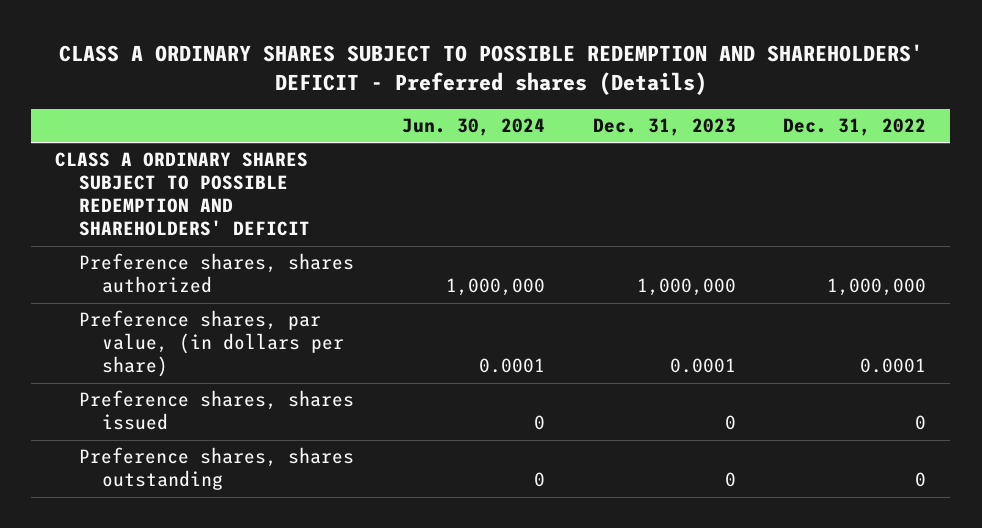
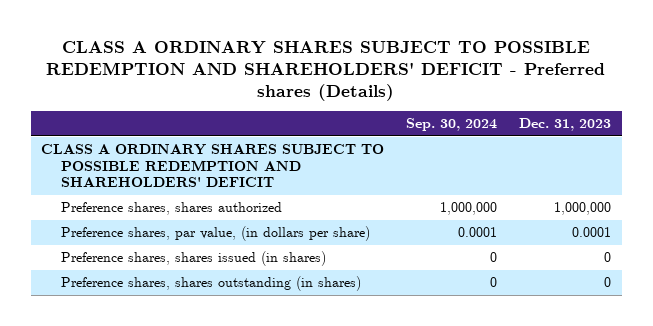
- | Jun. 30, 2024 | Dec. 31, 2023 | Dec. 31, 2022
+ | Sep. 30, 2024 | Dec. 31, 2023
- Preference shares, shares issued | 0 | 0 | 0
- Preference shares, shares outstanding | 0 | 0 | 0
+ Preference shares, shares issued (in shares) | 0 | 0
+ Preference shares, shares outstanding (in shares) | 0 | 0

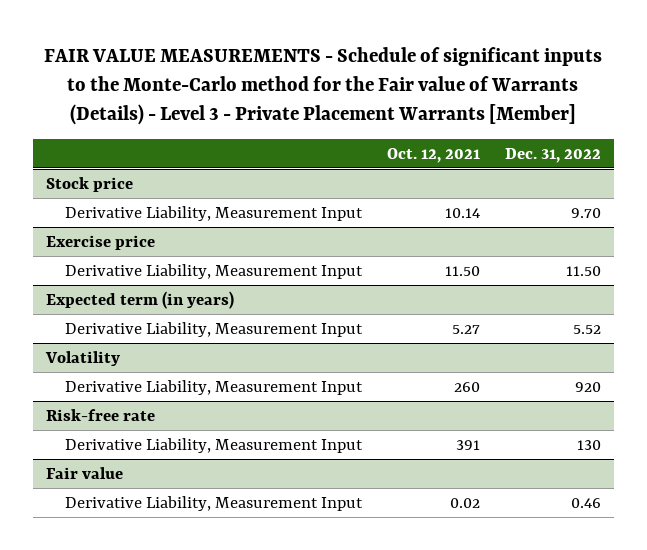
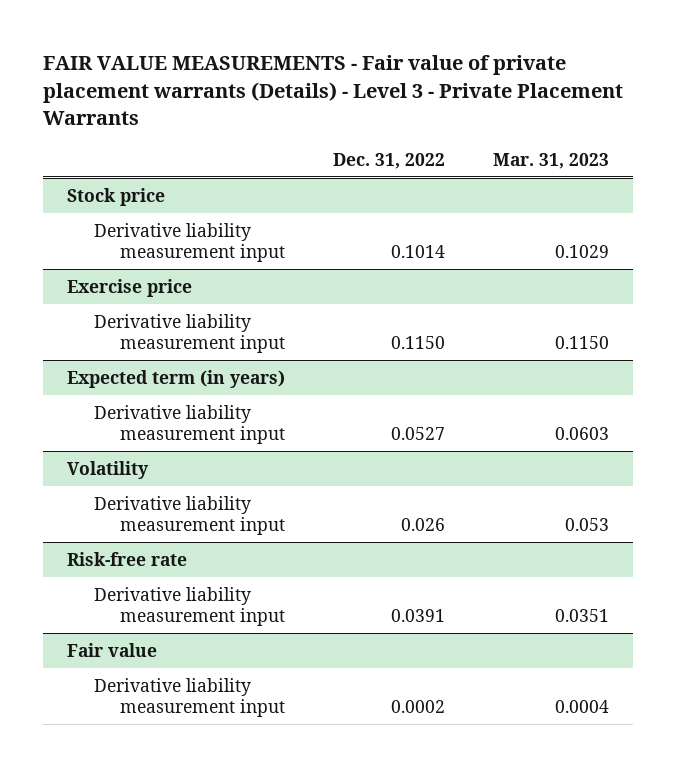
- FAIR VALUE MEASUREMENTS - Schedule of significant inputs to the Monte-Carlo method for the Fair value of Warrants (Details) - Level 3 - Private Placement Warrants [Member]
+ FAIR VALUE MEASUREMENTS - Fair value of private placement warrants (Details) - Level 3 - Private Placement Warrants
- | Oct. 12, 2021 | Dec. 31, 2022
+ | Dec. 31, 2022 | Mar. 31, 2023
@ Stock price
- Derivative Liability, Measurement Input | 10.14 | 9.70
+ Derivative liability measurement input | 0.1014 | 0.1029
@ Exercise price
- Derivative Liability, Measurement Input | 11.50 | 11.50
+ Derivative liability measurement input | 0.1150 | 0.1150
@ Expected term (in years)
- Derivative Liability, Measurement Input | 5.27 | 5.52
+ Derivative liability measurement input | 0.0527 | 0.0603
@ Volatility
- Derivative Liability, Measurement Input | 260 | 920
+ Derivative liability measurement input | 0.026 | 0.053
@ Risk-free rate
- Derivative Liability, Measurement Input | 391 | 130
+ Derivative liability measurement input | 0.0391 | 0.0351
@ Fair value
- Derivative Liability, Measurement Input | 0.02 | 0.46
+ Derivative liability measurement input | 0.0002 | 0.0004

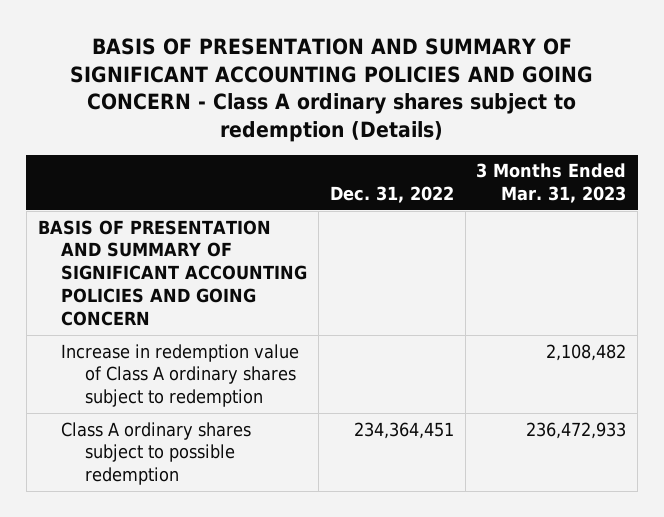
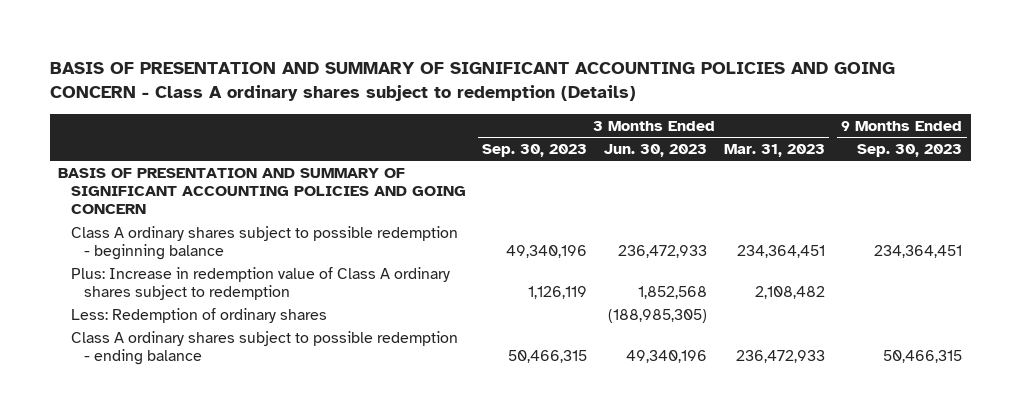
- | Dec. 31, 2022 | 3 Months Ended Mar. 31, 2023
+ | 3 Months Ended Sep. 30, 2023 | 3 Months Ended Jun. 30, 2023 | 3 Months Ended Mar. 31, 2023 | 9 Months Ended Sep. 30, 2023
- Increase in redemption value of Class A ordinary shares subject to redemption | | 2,108,482
- Class A ordinary shares subject to possible redemption | 234,364,451 | 236,472,933
+ Class A ordinary shares subject to possible redemption - beginning balance | 49,340,196 | 236,472,933 | 234,364,451 | 234,364,451
+ Plus: Increase in redemption value of Class A ordinary shares subject to redemption | 1,126,119 | 1,852,568 | 2,108,482 |
+ Less: Redemption of ordinary shares | | (188,985,305) | |
+ Class A ordinary shares subject to possible redemption - ending balance | 50,466,315 | 49,340,196 | 236,472,933 | 50,466,315

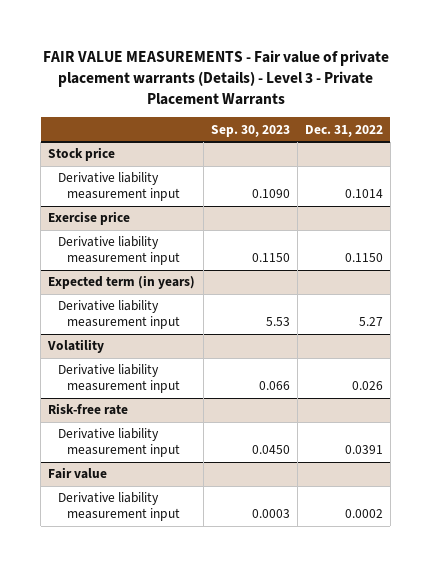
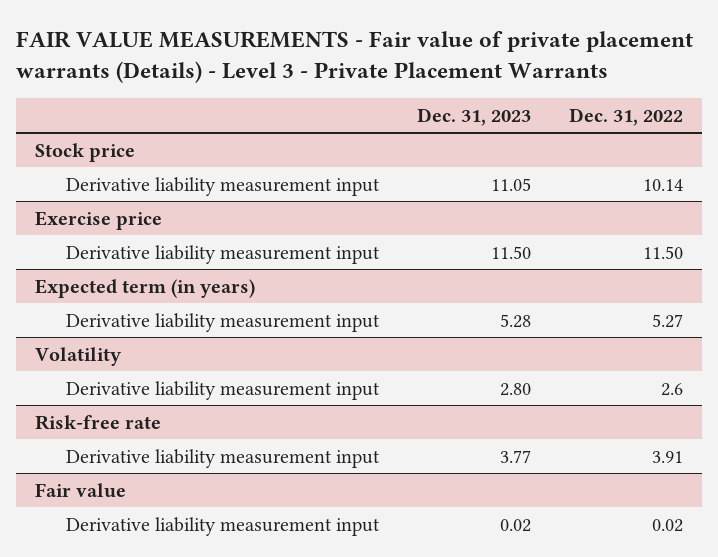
- | Sep. 30, 2023 | Dec. 31, 2022
+ | Dec. 31, 2023 | Dec. 31, 2022
@ Stock price
- Derivative liability measurement input | 0.1090 | 0.1014
+ Derivative liability measurement input | 11.05 | 10.14
@ Exercise price
- Derivative liability measurement input | 0.1150 | 0.1150
+ Derivative liability measurement input | 11.50 | 11.50
@ Volatility
- Derivative liability measurement input | 0.066 | 0.026
+ Derivative liability measurement input | 2.80 | 2.6
@ Risk-free rate
- Derivative liability measurement input | 0.0450 | 0.0391
+ Derivative liability measurement input | 3.77 | 3.91
@ Fair value
- Derivative liability measurement input | 0.0003 | 0.0002
+ Derivative liability measurement input | 0.02 | 0.02

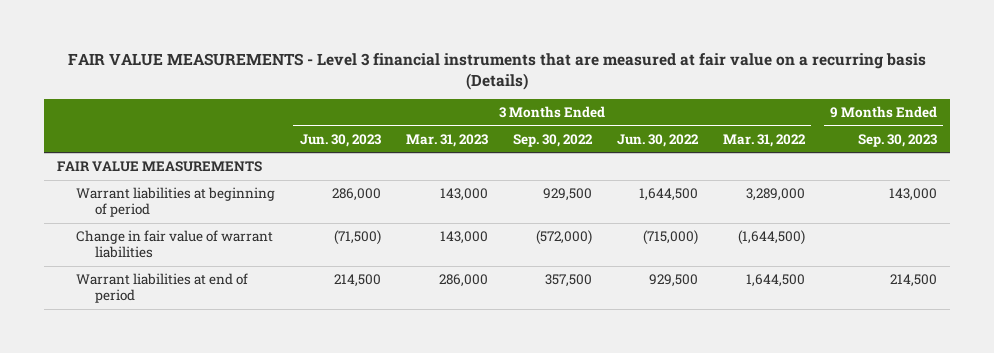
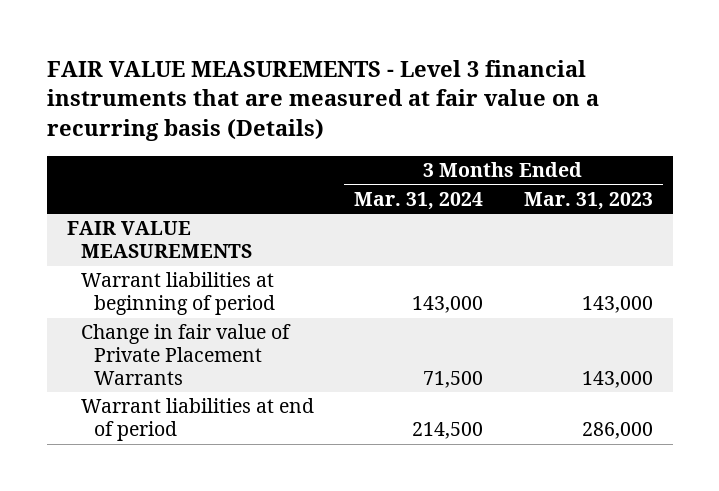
- | 3 Months Ended Jun. 30, 2023 | 3 Months Ended Mar. 31, 2023 | 3 Months Ended Sep. 30, 2022 | 3 Months Ended Jun. 30, 2022 | 3 Months Ended Mar. 31, 2022 | 9 Months Ended Sep. 30, 2023
+ | 3 Months Ended Mar. 31, 2024 | 3 Months Ended Mar. 31, 2023
- Change in fair value of warrant liabilities | (71,500) | 143,000 | (572,000) | (715,000) | (1,644,500) |
+ Change in fair value of Private Placement Warrants | 71,500 | 143,000

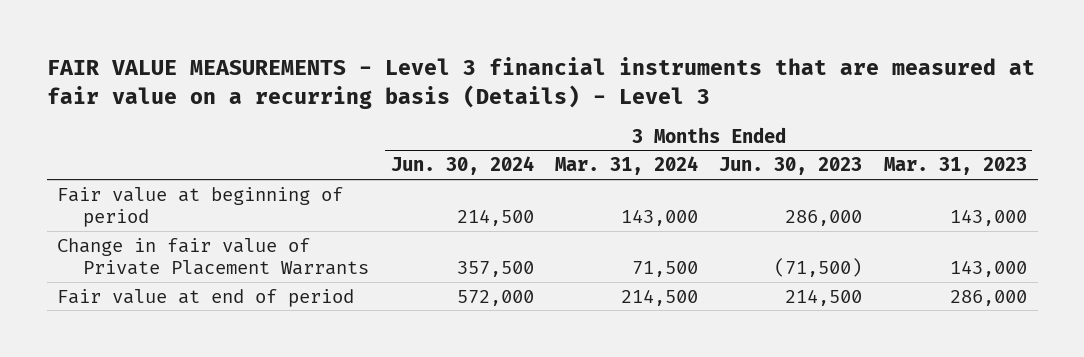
- FAIR VALUE MEASUREMENTS - Level 3 financial instruments that are measured at fair value on a recurring basis (Details)
+ FAIR VALUE MEASUREMENTS - Level 3 financial instruments that are measured at fair value on a recurring basis (Details) - Level 3
- | 3 Months Ended Mar. 31, 2024 | 3 Months Ended Mar. 31, 2023
+ | 3 Months Ended Jun. 30, 2024 | 3 Months Ended Mar. 31, 2024 | 3 Months Ended Jun. 30, 2023 | 3 Months Ended Mar. 31, 2023
- FAIR VALUE MEASUREMENTS
- Warrant liabilities at beginning of period | 143,000 | 143,000
+ Fair value at beginning of period | 214,500 | 143,000 | 286,000 | 143,000
- Warrant liabilities at end of period | 214,500 | 286,000
+ Fair value at end of period | 572,000 | 214,500 | 214,500 | 286,000

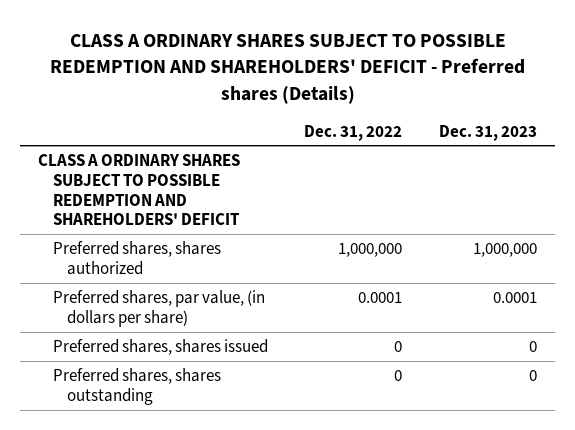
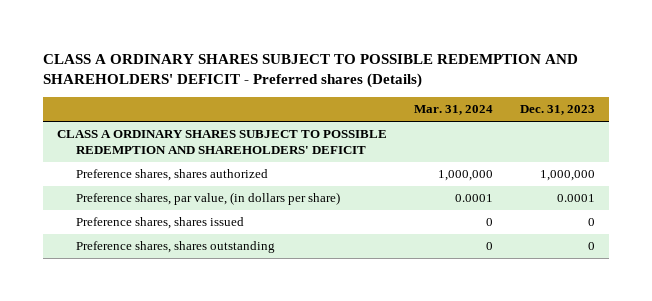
- | Dec. 31, 2022 | Dec. 31, 2023
+ | Mar. 31, 2024 | Dec. 31, 2023
- Preferred shares, shares authorized | 1,000,000 | 1,000,000
- Preferred shares, par value, (in dollars per share) | 0.0001 | 0.0001
- Preferred shares, shares issued | 0 | 0
- Preferred shares, shares outstanding | 0 | 0
+ Preference shares, shares authorized | 1,000,000 | 1,000,000
+ Preference shares, par value, (in dollars per share) | 0.0001 | 0.0001
+ Preference shares, shares issued | 0 | 0
+ Preference shares, shares outstanding | 0 | 0

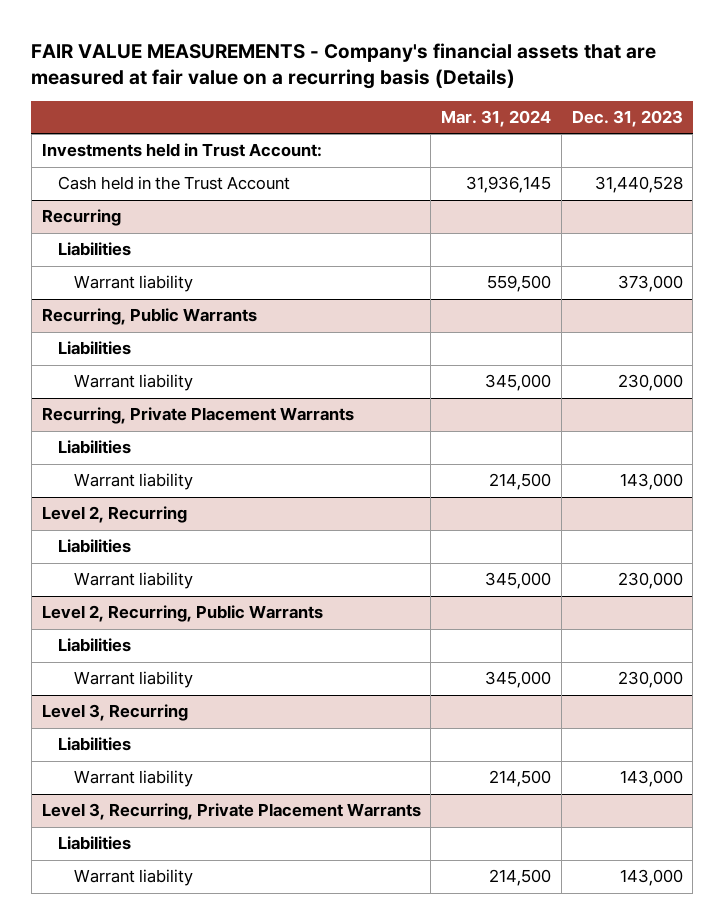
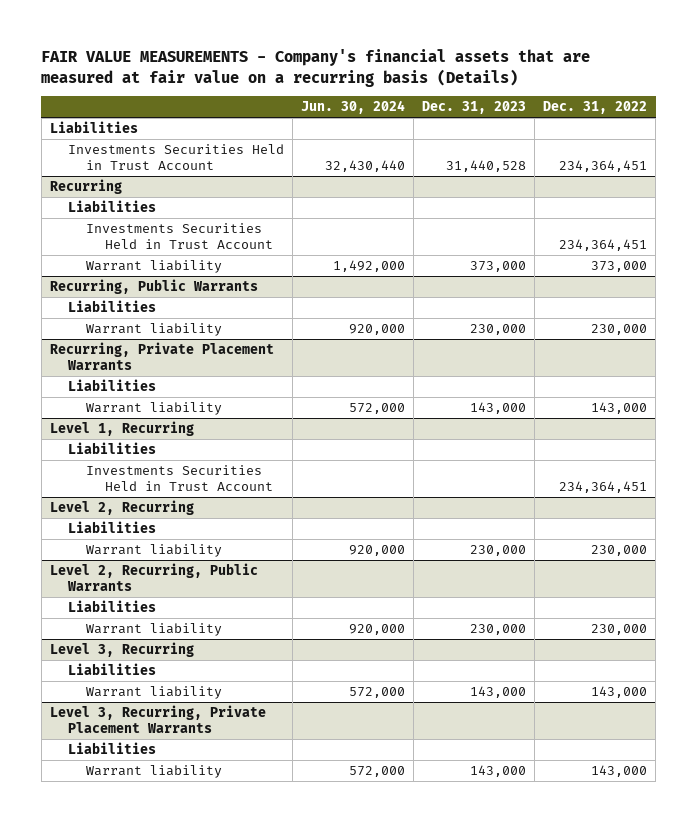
- | Mar. 31, 2024 | Dec. 31, 2023
+ | Jun. 30, 2024 | Dec. 31, 2023 | Dec. 31, 2022
- Investments held in Trust Account:
- Cash held in the Trust Account | 31,936,145 | 31,440,528
+ Liabilities
+ Investments Securities Held in Trust Account | 32,430,440 | 31,440,528 | 234,364,451
@ Recurring
+ Investments Securities Held in Trust Account | | | 234,364,451
+ Level 1, Recurring
+ Liabilities
+ Investments Securities Held in Trust Account | | | 234,364,451

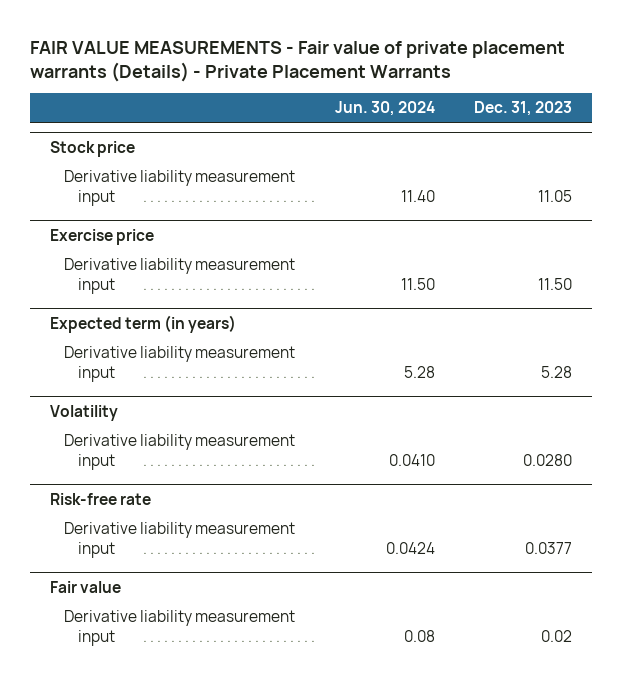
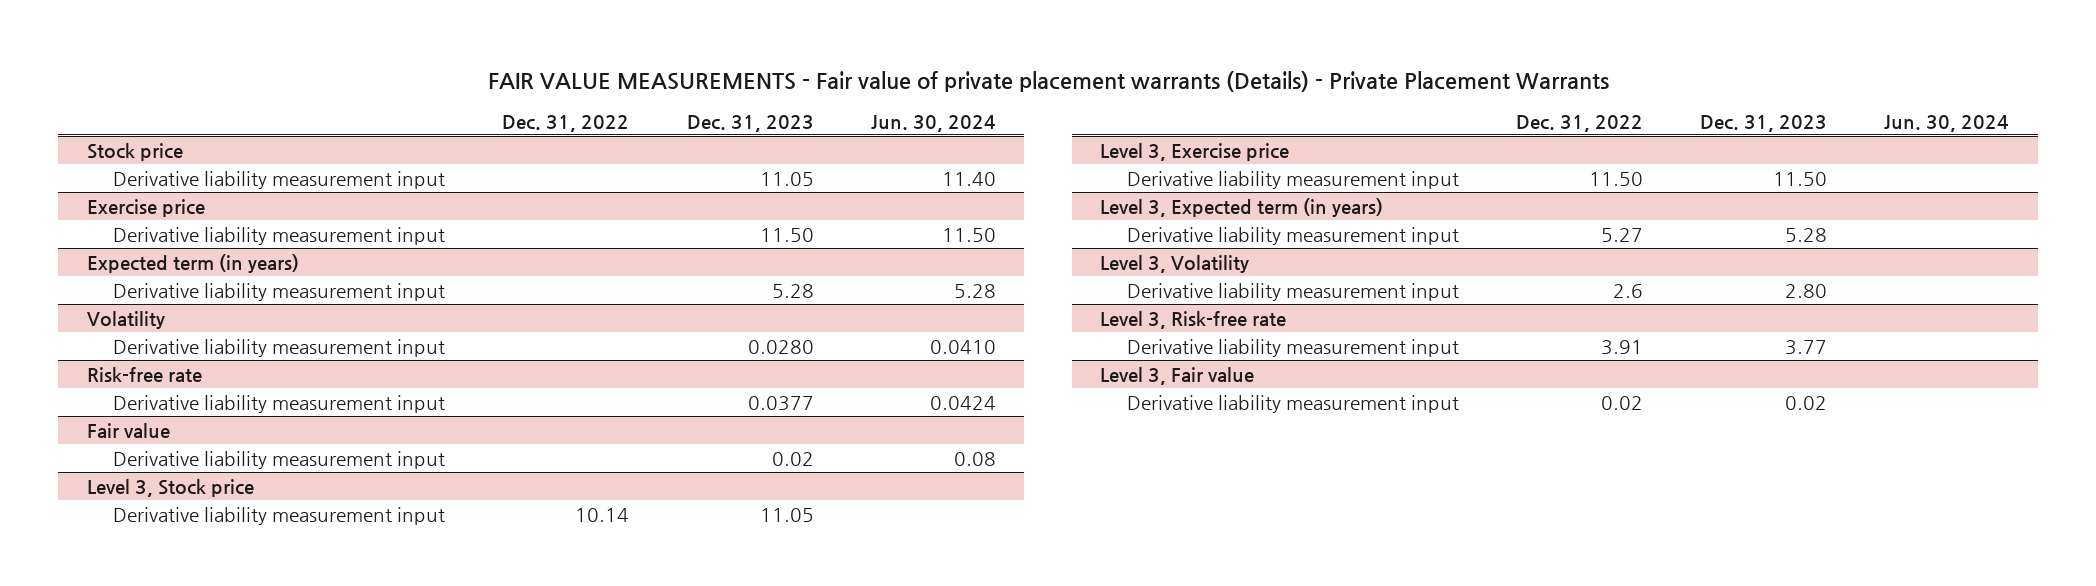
- | Jun. 30, 2024 | Dec. 31, 2023
+ | Dec. 31, 2022 | Dec. 31, 2023 | Jun. 30, 2024
+ Level 3, Stock price
+ Derivative liability measurement input | 10.14 | 11.05 |
+ Level 3, Exercise price
+ Derivative liability measurement input | 11.50 | 11.50 |
+ Level 3, Expected term (in years)
+ Derivative liability measurement input | 5.27 | 5.28 |
+ Level 3, Volatility
+ Derivative liability measurement input | 2.6 | 2.80 |
+ Level 3, Risk-free rate
+ Derivative liability measurement input | 3.91 | 3.77 |
+ Level 3, Fair value
+ Derivative liability measurement input | 0.02 | 0.02 |

